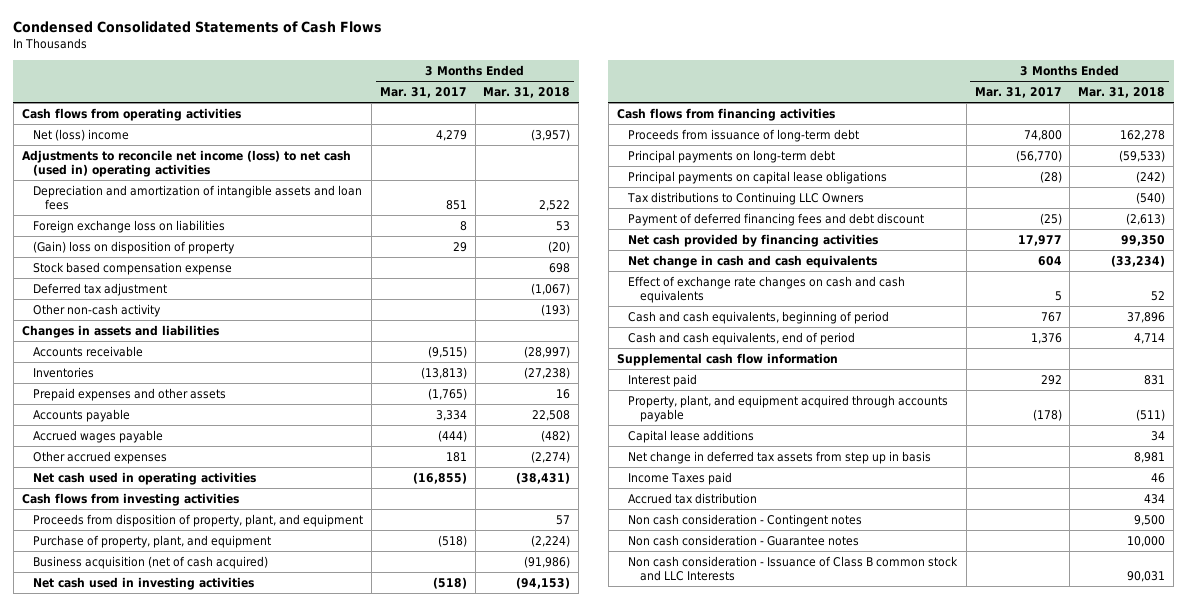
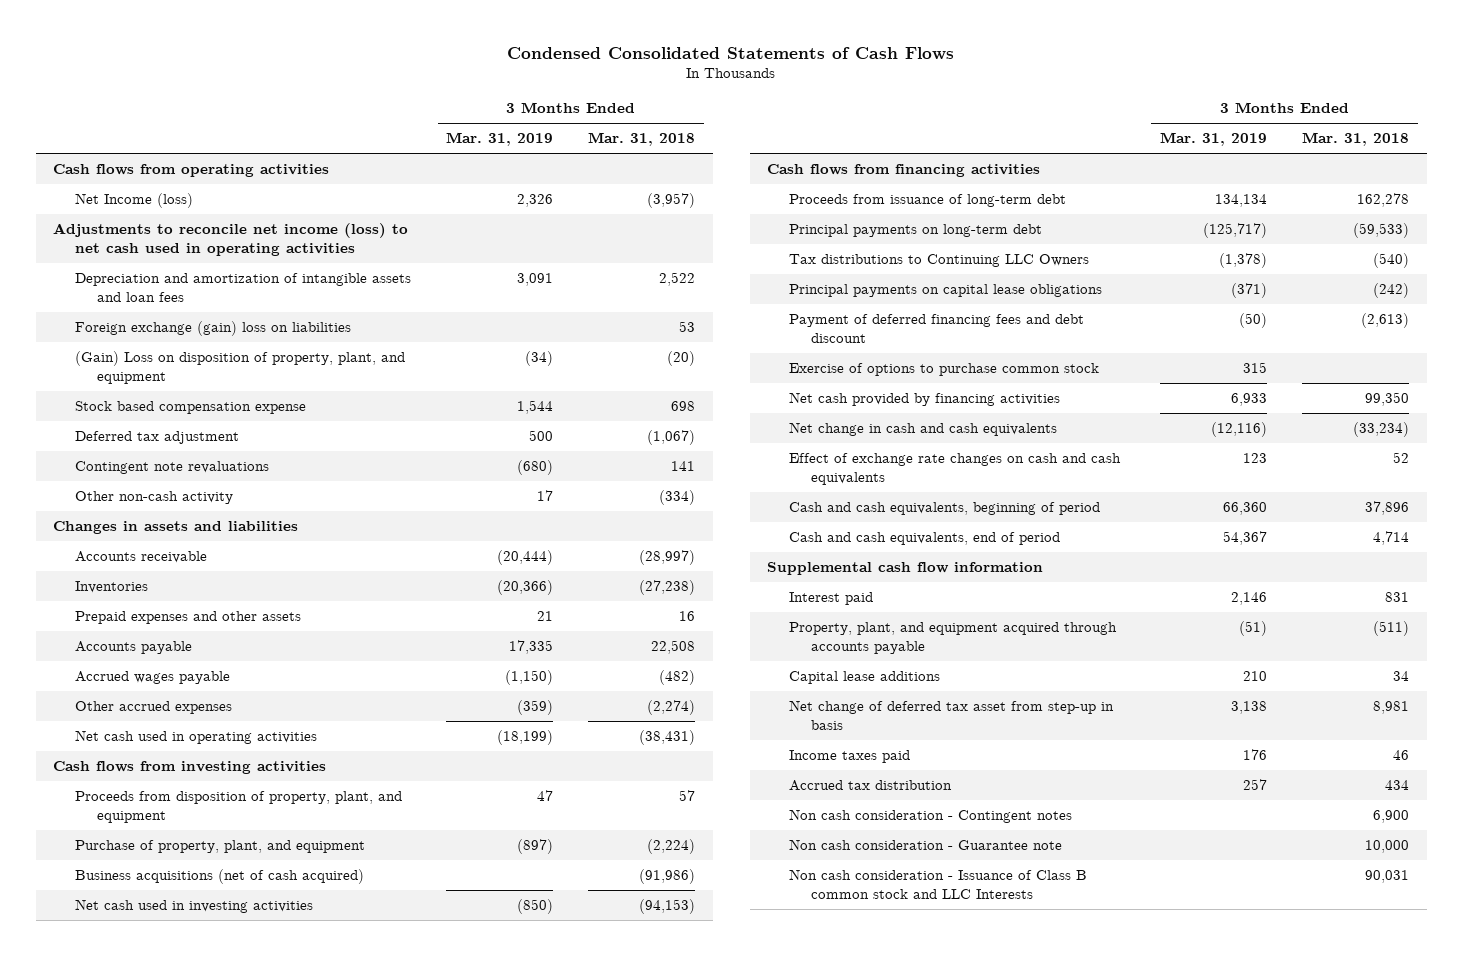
- | 3 Months Ended Mar. 31, 2017 | 3 Months Ended Mar. 31, 2018
+ | 3 Months Ended Mar. 31, 2019 | 3 Months Ended Mar. 31, 2018
- Net (loss) income | 4,279 | (3,957)
- Adjustments to reconcile net income (loss) to net cash (used in) operating activities
+ Net Income (loss) | 2,326 | (3,957)
+ Adjustments to reconcile net income (loss) to net cash used in operating activities
- Foreign exchange loss on liabilities | 8 | 53
- (Gain) loss on disposition of property | 29 | (20)
+ Foreign exchange (gain) loss on liabilities | | 53
+ (Gain) Loss on disposition of property, plant, and equipment | (34) | (20)
- Other non-cash activity | | (193)
+ Contingent note revaluations | (680) | 141
+ Other non-cash activity | 17 | (334)
- Business acquisition (net of cash acquired) | | (91,986)
+ Business acquisitions (net of cash acquired) | | (91,986)
moved down: Principal payments on capital lease obligations | (371) | (242)
+ Exercise of options to purchase common stock | 315 |
- Net change in deferred tax assets from step up in basis | | 8,981
- Income Taxes paid | | 46
+ Net change of deferred tax asset from step-up in basis | 3,138 | 8,981
+ Income taxes paid | 176 | 46
- Non cash consideration - Contingent notes | | 9,500
- Non cash consideration - Guarantee notes | | 10,000
+ Non cash consideration - Contingent notes | | 6,900
+ Non cash consideration - Guarantee note | | 10,000

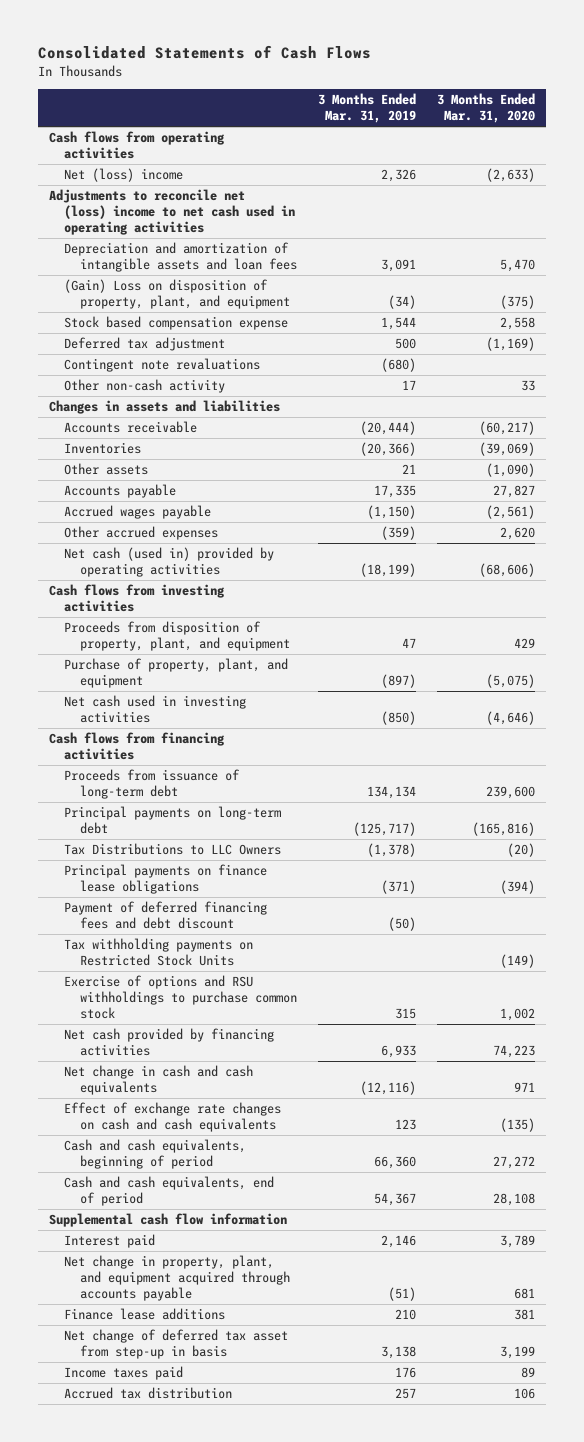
- Condensed Consolidated Statements of Cash Flows
+ Consolidated Statements of Cash Flows
- | 3 Months Ended Mar. 31, 2019 | 3 Months Ended Mar. 31, 2018
+ | 3 Months Ended Mar. 31, 2019 | 3 Months Ended Mar. 31, 2020
- Net Income (loss) | 2,326 | (3,957)
- Adjustments to reconcile net income (loss) to net cash used in operating activities
+ Net (loss) income | 2,326 | (2,633)
+ Adjustments to reconcile net (loss) income to net cash used in operating activities
- Foreign exchange (gain) loss on liabilities | | 53
- Prepaid expenses and other assets | 21 | 16
+ Other assets | 21 | (1,090)
- Net cash used in operating activities | (18,199) | (38,431)
+ Net cash (used in) provided by operating activities | (18,199) | (68,606)
- Business acquisitions (net of cash acquired) | | (91,986)
- Tax distributions to Continuing LLC Owners | (1,378) | (540)
- Principal payments on capital lease obligations | (371) | (242)
+ Tax Distributions to LLC Owners | (1,378) | (20)
+ Principal payments on finance lease obligations | (371) | (394)
- Exercise of options to purchase common stock | 315 |
+ Tax withholding payments on Restricted Stock Units | | (149)
+ Exercise of options and RSU withholdings to purchase common stock | 315 | 1,002
- Property, plant, and equipment acquired through accounts payable | (51) | (511)
- Capital lease additions | 210 | 34
+ Net change in property, plant, and equipment acquired through accounts payable | (51) | 681
+ Finance lease additions | 210 | 381
- Non cash consideration - Contingent notes | | 6,900
- Non cash consideration - Guarantee note | | 10,000
- Non cash consideration - Issuance of Class B common stock and LLC Interests | | 90,031

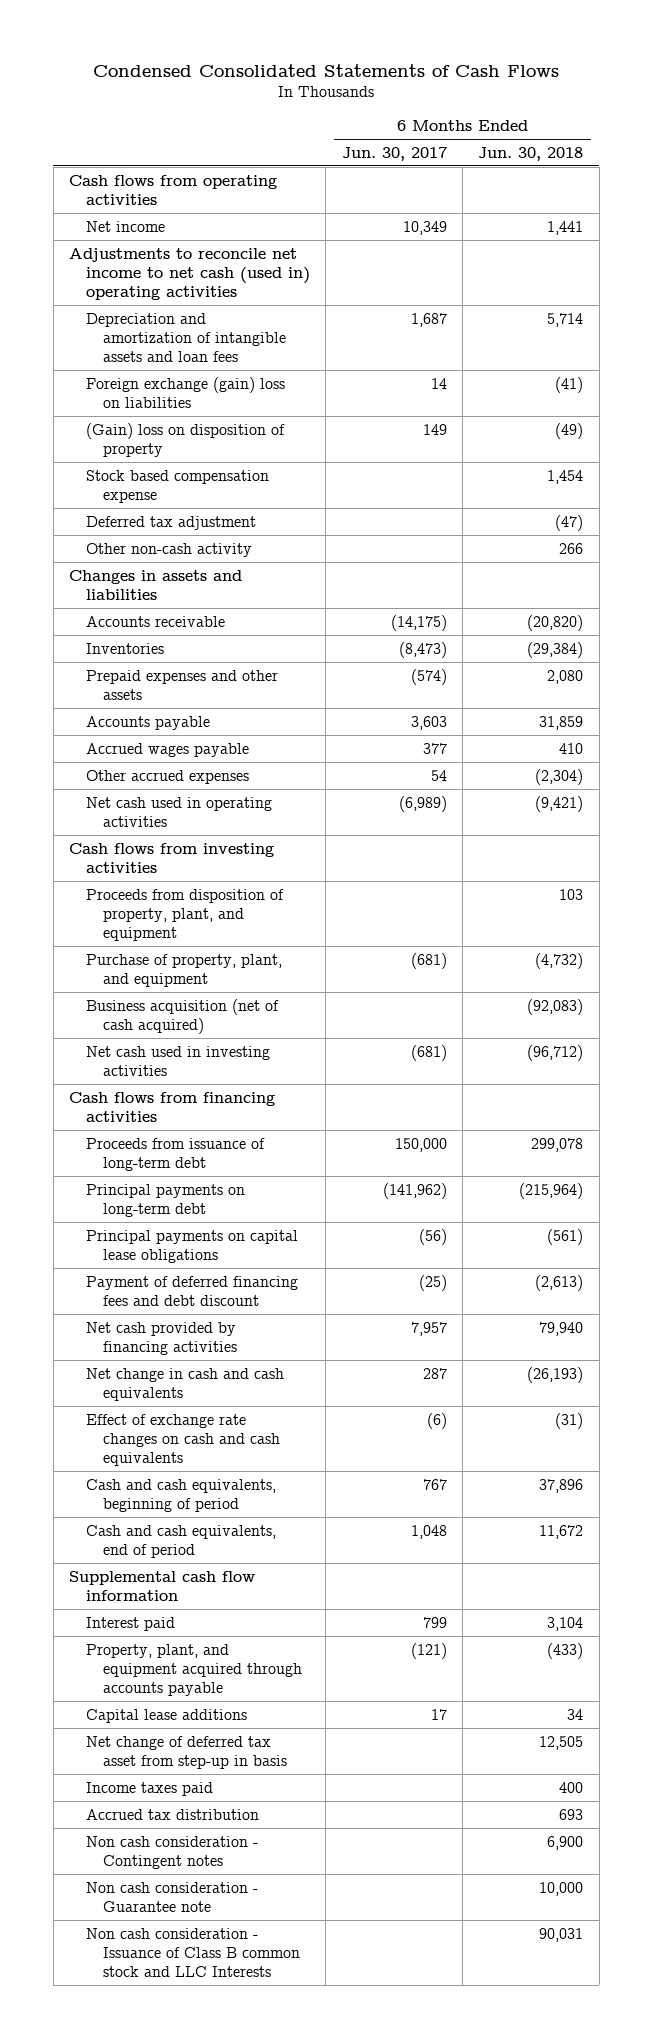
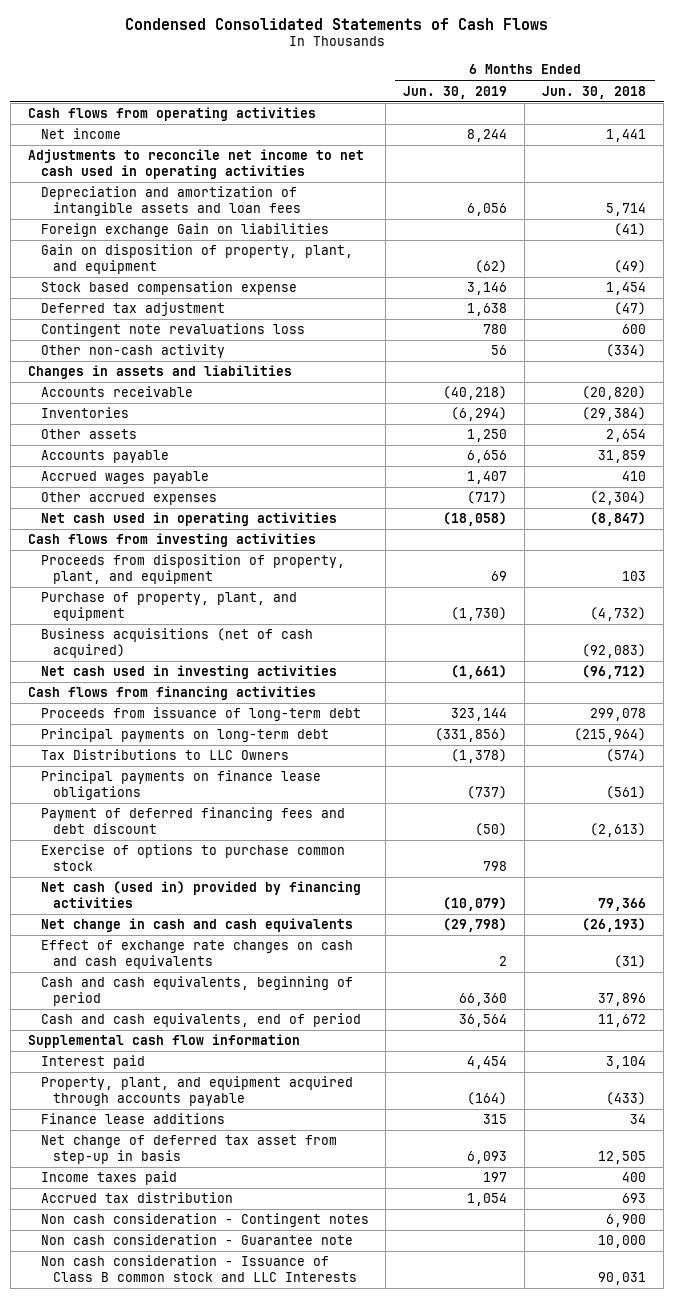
- | 6 Months Ended Jun. 30, 2017 | 6 Months Ended Jun. 30, 2018
+ | 6 Months Ended Jun. 30, 2019 | 6 Months Ended Jun. 30, 2018
- Adjustments to reconcile net income to net cash (used in) operating activities
+ Adjustments to reconcile net income to net cash used in operating activities
- Foreign exchange (gain) loss on liabilities | 14 | (41)
- (Gain) loss on disposition of property | 149 | (49)
+ Foreign exchange Gain on liabilities | | (41)
+ Gain on disposition of property, plant, and equipment | (62) | (49)
- Other non-cash activity | | 266
+ Contingent note revaluations loss | 780 | 600
+ Other non-cash activity | 56 | (334)
- Prepaid expenses and other assets | (574) | 2,080
+ Other assets | 1,250 | 2,654
- Net cash used in operating activities | (6,989) | (9,421)
+ Net cash used in operating activities | (18,058) | (8,847)
- Business acquisition (net of cash acquired) | | (92,083)
+ Business acquisitions (net of cash acquired) | | (92,083)
- Principal payments on capital lease obligations | (56) | (561)
+ Tax Distributions to LLC Owners | (1,378) | (574)
+ Principal payments on finance lease obligations | (737) | (561)
- Net cash provided by financing activities | 7,957 | 79,940
+ Exercise of options to purchase common stock | 798 |
+ Net cash (used in) provided by financing activities | (10,079) | 79,366
- Capital lease additions | 17 | 34
+ Finance lease additions | 315 | 34

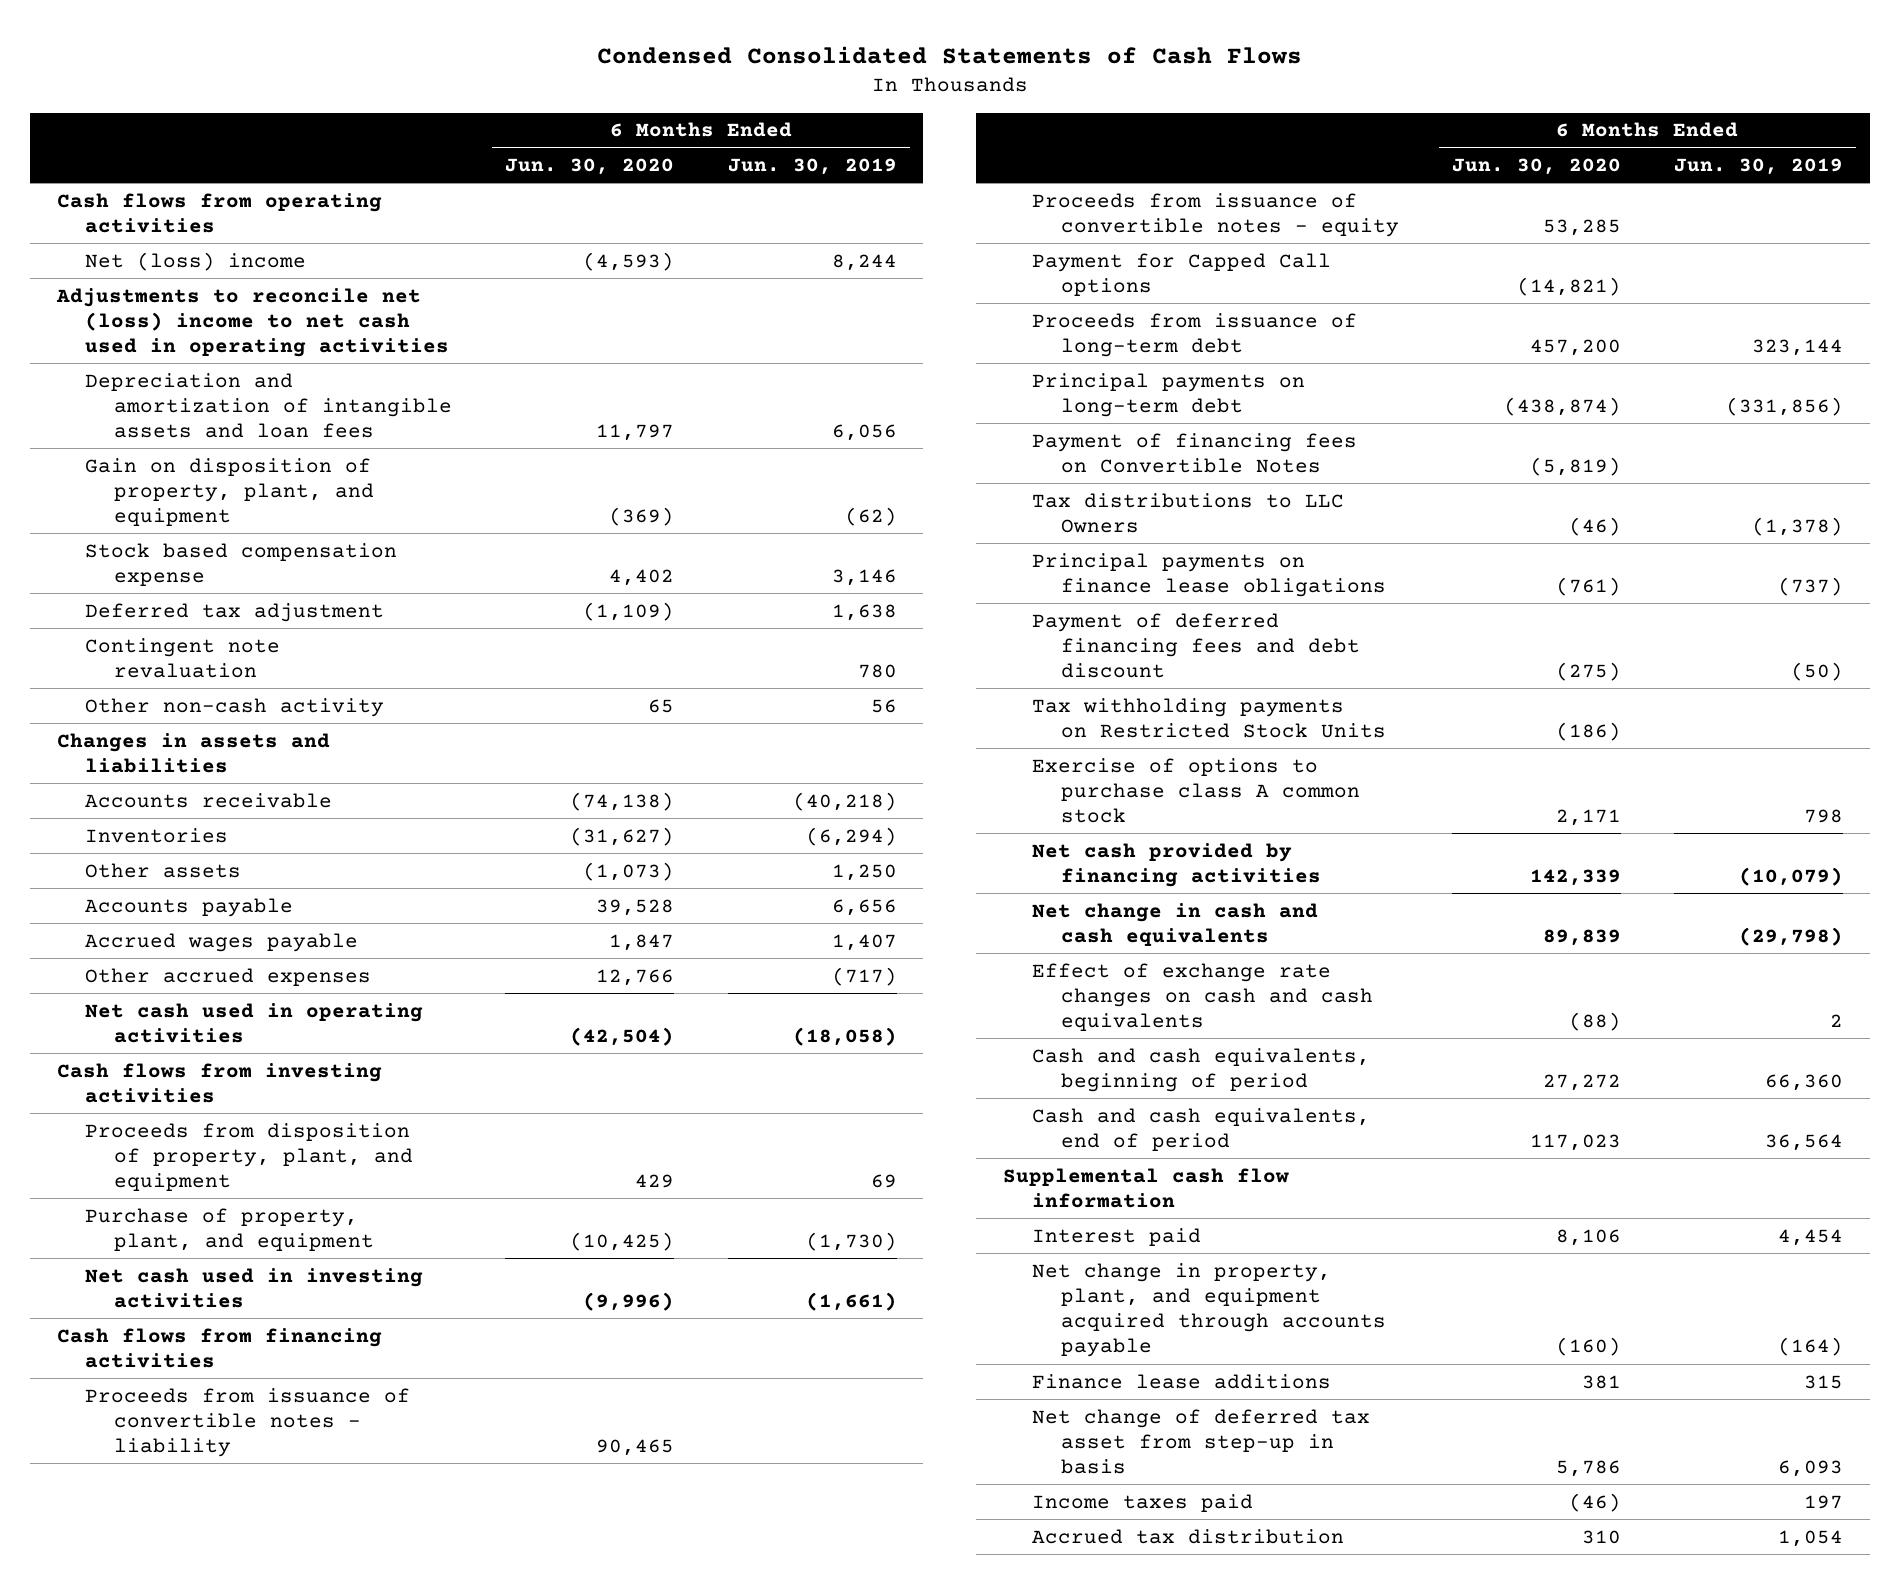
- | 6 Months Ended Jun. 30, 2019 | 6 Months Ended Jun. 30, 2018
+ | 6 Months Ended Jun. 30, 2020 | 6 Months Ended Jun. 30, 2019
- Net income | 8,244 | 1,441
- Adjustments to reconcile net income to net cash used in operating activities
+ Net (loss) income | (4,593) | 8,244
+ Adjustments to reconcile net (loss) income to net cash used in operating activities
- Foreign exchange Gain on liabilities | | (41)
- Contingent note revaluations loss | 780 | 600
+ Contingent note revaluation | | 780
- Business acquisitions (net of cash acquired) | | (92,083)
+ Proceeds from issuance of convertible notes - liability | 90,465 |
+ Proceeds from issuance of convertible notes - equity | 53,285 |
+ Payment for Capped Call options | (14,821) |
- Tax Distributions to LLC Owners | (1,378) | (574)
+ Payment of financing fees on Convertible Notes | (5,819) |
+ Tax distributions to LLC Owners | (46) | (1,378)
- Exercise of options to purchase common stock | 798 |
- Net cash (used in) provided by financing activities | (10,079) | 79,366
+ Tax withholding payments on Restricted Stock Units | (186) |
+ Exercise of options to purchase class A common stock | 2,171 | 798
+ Net cash provided by financing activities | 142,339 | (10,079)
- Property, plant, and equipment acquired through accounts payable | (164) | (433)
+ Net change in property, plant, and equipment acquired through accounts payable | (160) | (164)
- Non cash consideration - Contingent notes | | 6,900
- Non cash consideration - Guarantee note | | 10,000
- Non cash consideration - Issuance of Class B common stock and LLC Interests | | 90,031

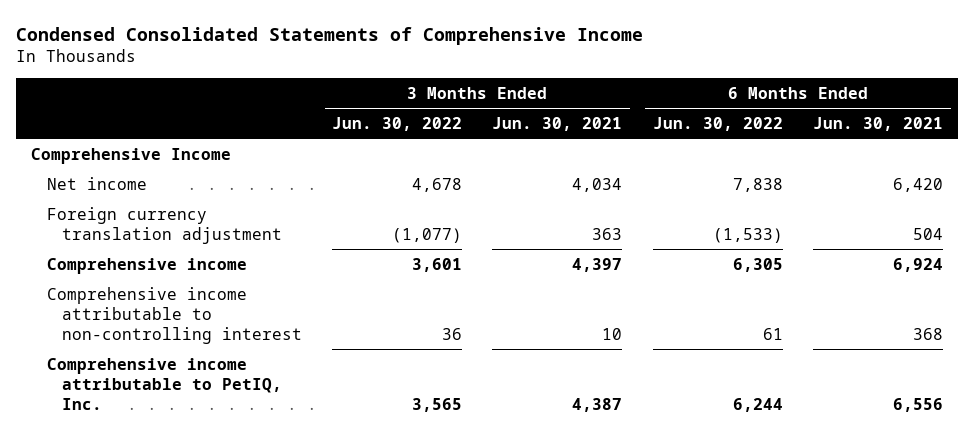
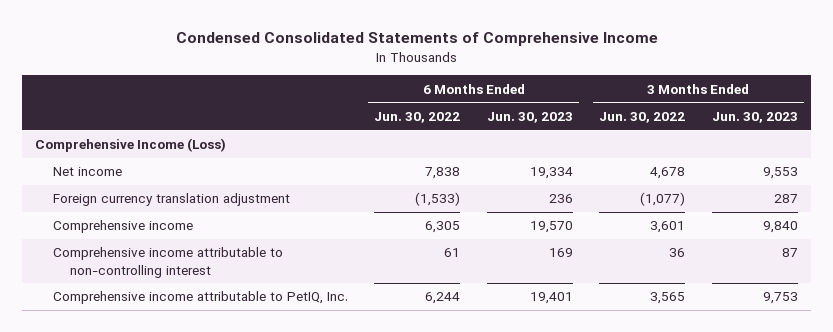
- | 3 Months Ended Jun. 30, 2022 | 3 Months Ended Jun. 30, 2021 | 6 Months Ended Jun. 30, 2022 | 6 Months Ended Jun. 30, 2021
+ | 6 Months Ended Jun. 30, 2022 | 6 Months Ended Jun. 30, 2023 | 3 Months Ended Jun. 30, 2022 | 3 Months Ended Jun. 30, 2023
- Comprehensive Income
+ Comprehensive Income (Loss)

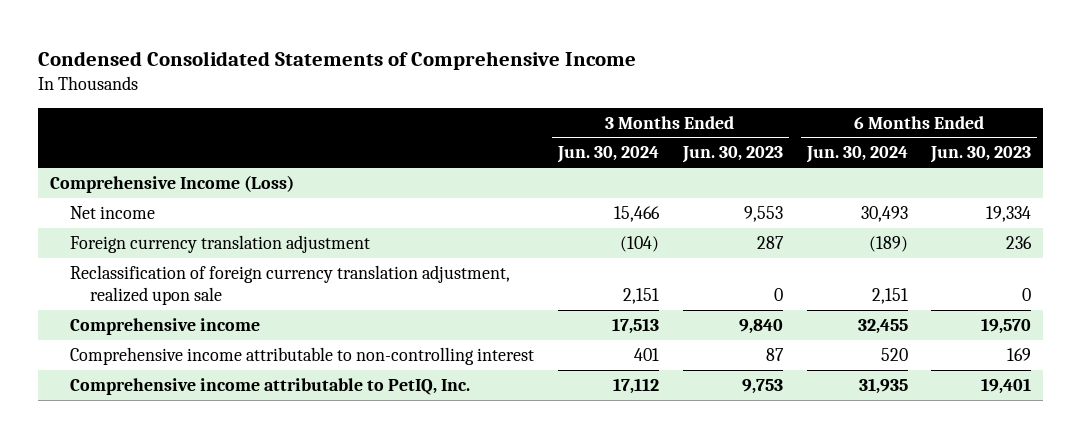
- | 6 Months Ended Jun. 30, 2022 | 6 Months Ended Jun. 30, 2023 | 3 Months Ended Jun. 30, 2022 | 3 Months Ended Jun. 30, 2023
+ | 3 Months Ended Jun. 30, 2024 | 3 Months Ended Jun. 30, 2023 | 6 Months Ended Jun. 30, 2024 | 6 Months Ended Jun. 30, 2023
+ Reclassification of foreign currency translation adjustment, realized upon sale | 2,151 | 0 | 2,151 | 0

